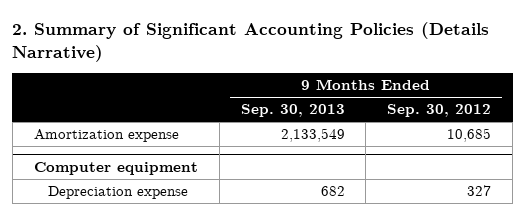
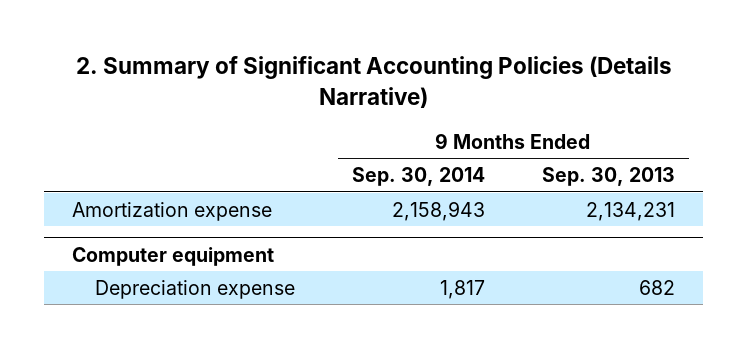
- | 9 Months Ended Sep. 30, 2013 | 9 Months Ended Sep. 30, 2012
+ | 9 Months Ended Sep. 30, 2014 | 9 Months Ended Sep. 30, 2013
- Amortization expense | 2,133,549 | 10,685
+ Amortization expense | 2,158,943 | 2,134,231

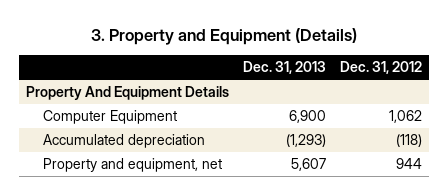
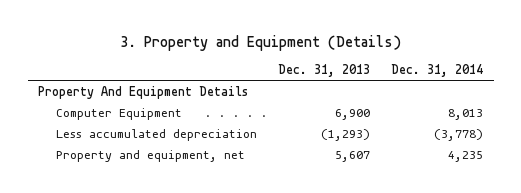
- | Dec. 31, 2013 | Dec. 31, 2012
+ | Dec. 31, 2013 | Dec. 31, 2014
- Accumulated depreciation | (1,293) | (118)
+ Less accumulated depreciation | (1,293) | (3,778)

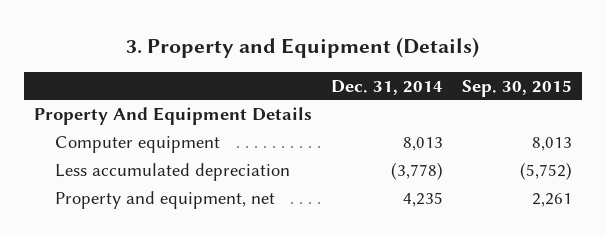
- | Dec. 31, 2013 | Dec. 31, 2014
+ | Dec. 31, 2014 | Sep. 30, 2015
- Computer Equipment | 6,900 | 8,013
+ Computer equipment | 8,013 | 8,013

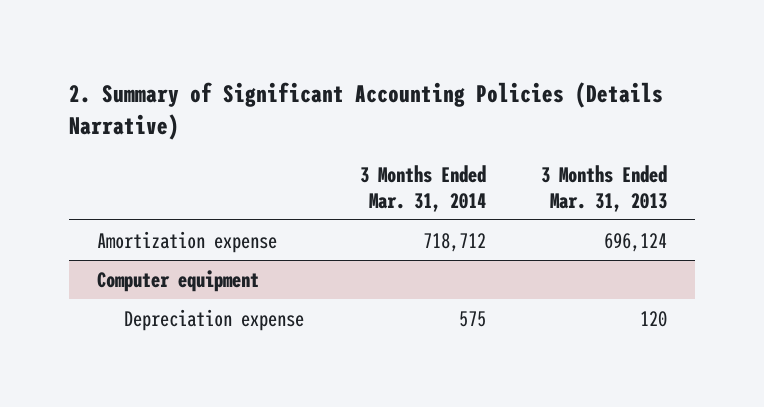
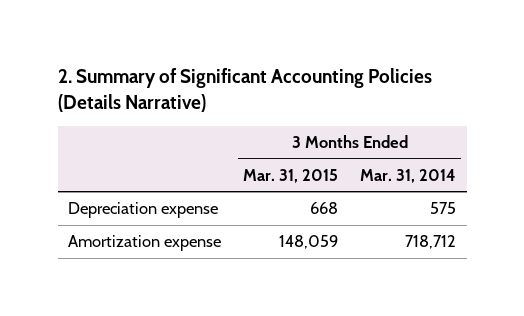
- | 3 Months Ended Mar. 31, 2014 | 3 Months Ended Mar. 31, 2013
+ | 3 Months Ended Mar. 31, 2015 | 3 Months Ended Mar. 31, 2014
- Computer equipment
moved down: Amortization expense | 148,059 | 718,712

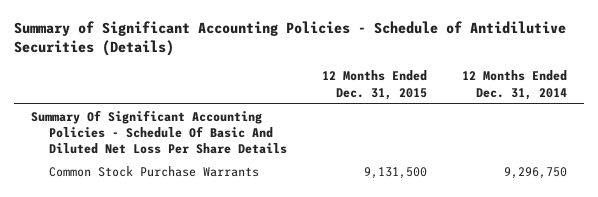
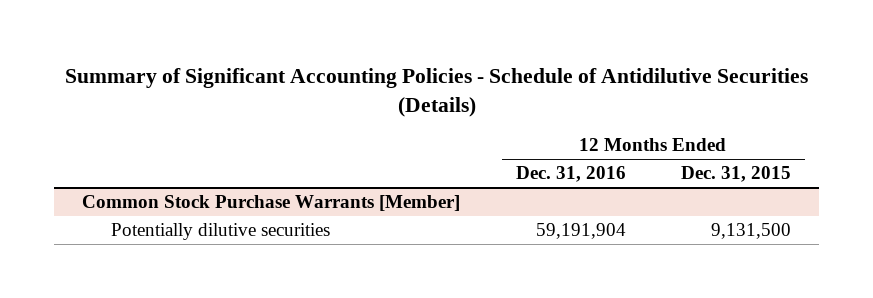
- | 12 Months Ended Dec. 31, 2015 | 12 Months Ended Dec. 31, 2014
+ | 12 Months Ended Dec. 31, 2016 | 12 Months Ended Dec. 31, 2015
- Summary Of Significant Accounting Policies - Schedule Of Basic And Diluted Net Loss Per Share Details
- Common Stock Purchase Warrants | 9,131,500 | 9,296,750
+ Common Stock Purchase Warrants [Member]
+ Potentially dilutive securities | 59,191,904 | 9,131,500

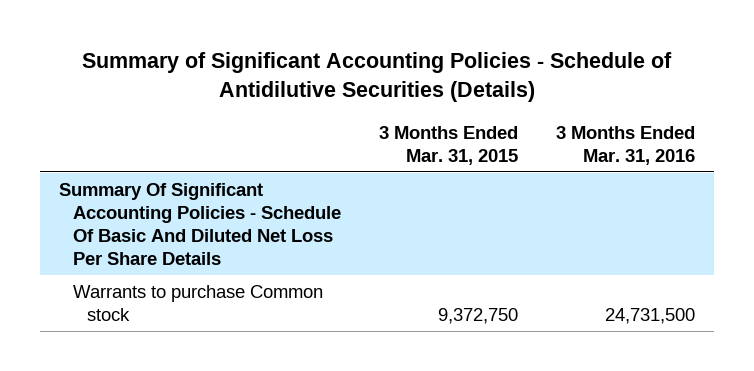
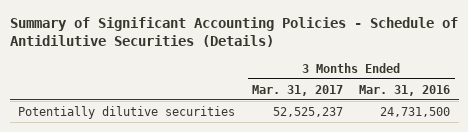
- | 3 Months Ended Mar. 31, 2015 | 3 Months Ended Mar. 31, 2016
+ | 3 Months Ended Mar. 31, 2017 | 3 Months Ended Mar. 31, 2016
- Summary Of Significant Accounting Policies - Schedule Of Basic And Diluted Net Loss Per Share Details
- Warrants to purchase Common stock | 9,372,750 | 24,731,500
+ Potentially dilutive securities | 52,525,237 | 24,731,500

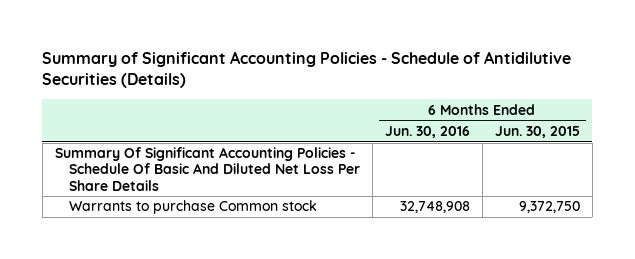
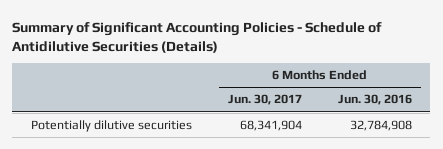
- | 6 Months Ended Jun. 30, 2016 | 6 Months Ended Jun. 30, 2015
+ | 6 Months Ended Jun. 30, 2017 | 6 Months Ended Jun. 30, 2016
- Summary Of Significant Accounting Policies - Schedule Of Basic And Diluted Net Loss Per Share Details
- Warrants to purchase Common stock | 32,748,908 | 9,372,750
+ Potentially dilutive securities | 68,341,904 | 32,784,908

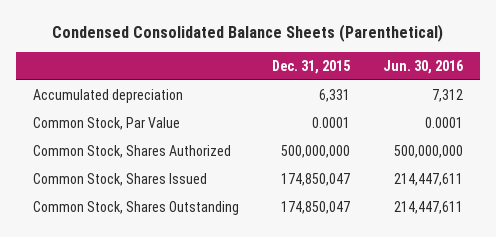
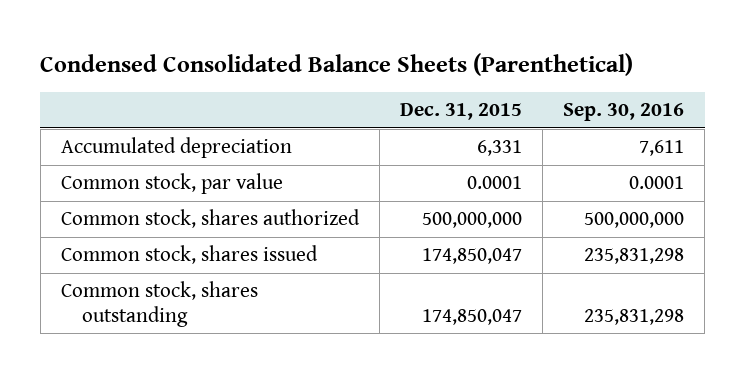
- | Dec. 31, 2015 | Jun. 30, 2016
+ | Dec. 31, 2015 | Sep. 30, 2016
- Common Stock, Par Value | 0.0001 | 0.0001
- Common Stock, Shares Authorized | 500,000,000 | 500,000,000
- Common Stock, Shares Issued | 174,850,047 | 214,447,611
- Common Stock, Shares Outstanding | 174,850,047 | 214,447,611
+ Common stock, par value | 0.0001 | 0.0001
+ Common stock, shares authorized | 500,000,000 | 500,000,000
+ Common stock, shares issued | 174,850,047 | 235,831,298
+ Common stock, shares outstanding | 174,850,047 | 235,831,298

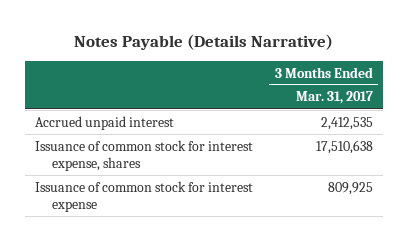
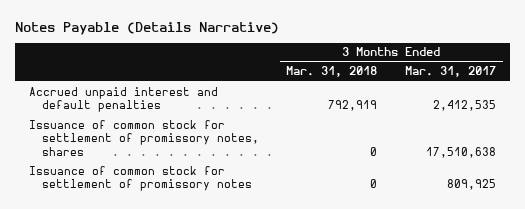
- | 3 Months Ended Mar. 31, 2017
+ | 3 Months Ended Mar. 31, 2018 | 3 Months Ended Mar. 31, 2017
- Accrued unpaid interest | 2,412,535
- Issuance of common stock for interest expense, shares | 17,510,638
- Issuance of common stock for interest expense | 809,925
+ Accrued unpaid interest and default penalties | 792,919 | 2,412,535
+ Issuance of common stock for settlement of promissory notes, shares | 0 | 17,510,638
+ Issuance of common stock for settlement of promissory notes | 0 | 809,925

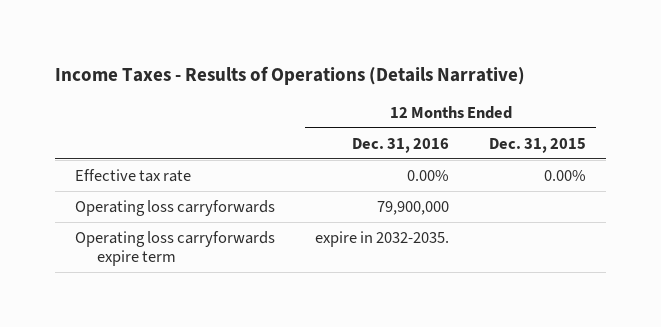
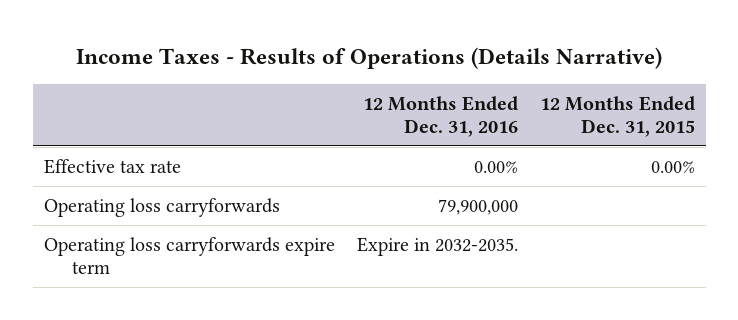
- Operating loss carryforwards expire term | expire in 2032-2035. |
+ Operating loss carryforwards expire term | Expire in 2032-2035. |

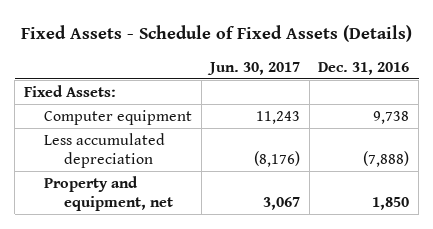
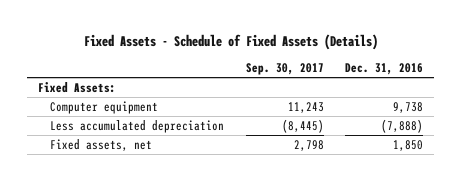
- | Jun. 30, 2017 | Dec. 31, 2016
+ | Sep. 30, 2017 | Dec. 31, 2016
- Property and equipment, net | 3,067 | 1,850
+ Fixed assets, net | 2,798 | 1,850

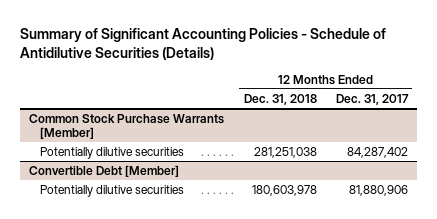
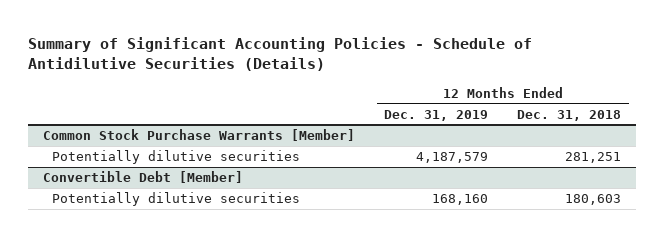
- | 12 Months Ended Dec. 31, 2018 | 12 Months Ended Dec. 31, 2017
+ | 12 Months Ended Dec. 31, 2019 | 12 Months Ended Dec. 31, 2018
@ Common Stock Purchase Warrants [Member]
- Potentially dilutive securities | 281,251,038 | 84,287,402
+ Potentially dilutive securities | 4,187,579 | 281,251
@ Convertible Debt [Member]
- Potentially dilutive securities | 180,603,978 | 81,880,906
+ Potentially dilutive securities | 168,160 | 180,603

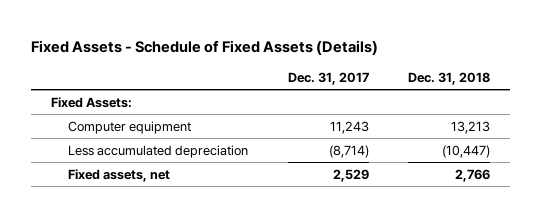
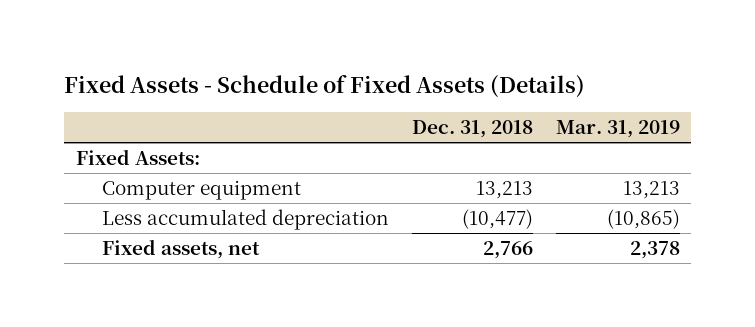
- | Dec. 31, 2017 | Dec. 31, 2018
+ | Dec. 31, 2018 | Mar. 31, 2019
- Less accumulated depreciation | (8,714) | (10,447)
+ Less accumulated depreciation | (10,477) | (10,865)

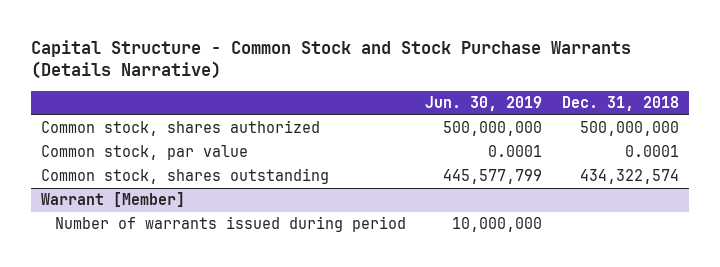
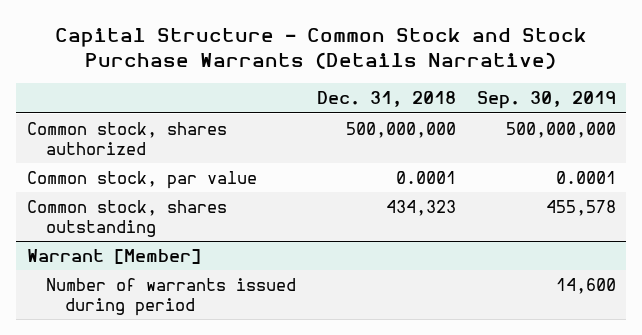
- | Jun. 30, 2019 | Dec. 31, 2018
+ | Dec. 31, 2018 | Sep. 30, 2019
- Common stock, shares outstanding | 445,577,799 | 434,322,574
+ Common stock, shares outstanding | 434,323 | 455,578

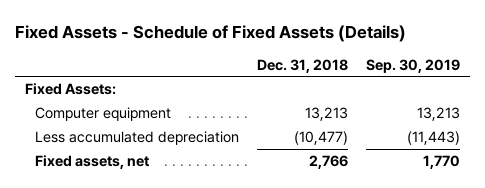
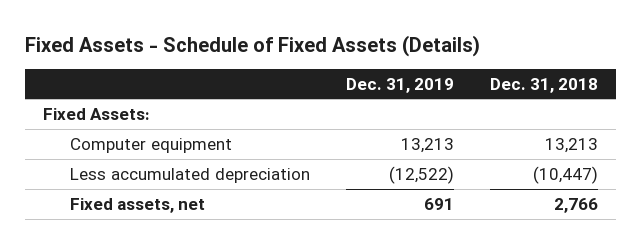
- | Dec. 31, 2018 | Sep. 30, 2019
+ | Dec. 31, 2019 | Dec. 31, 2018
- Less accumulated depreciation | (10,477) | (11,443)
+ Less accumulated depreciation | (12,522) | (10,447)

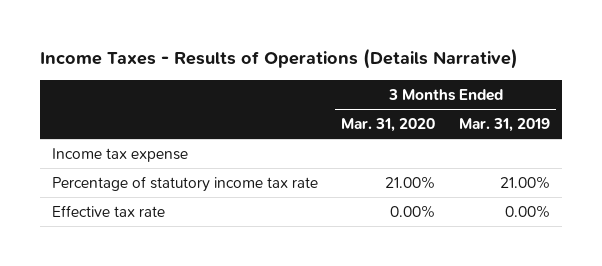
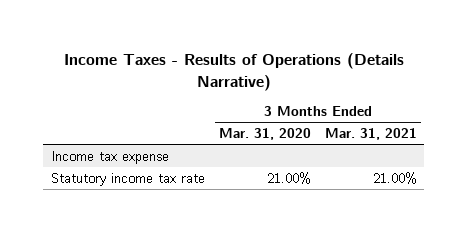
- | 3 Months Ended Mar. 31, 2020 | 3 Months Ended Mar. 31, 2019
+ | 3 Months Ended Mar. 31, 2020 | 3 Months Ended Mar. 31, 2021
- Percentage of statutory income tax rate | 21.00% | 21.00%
- Effective tax rate | 0.00% | 0.00%
+ Statutory income tax rate | 21.00% | 21.00%

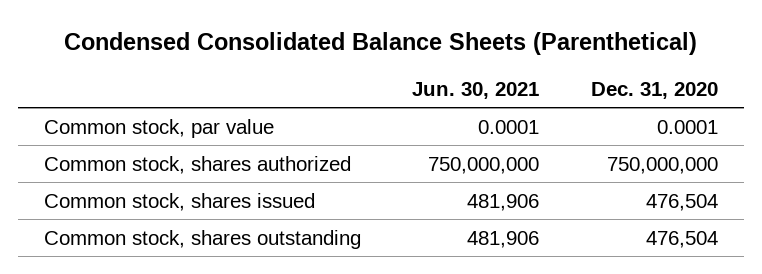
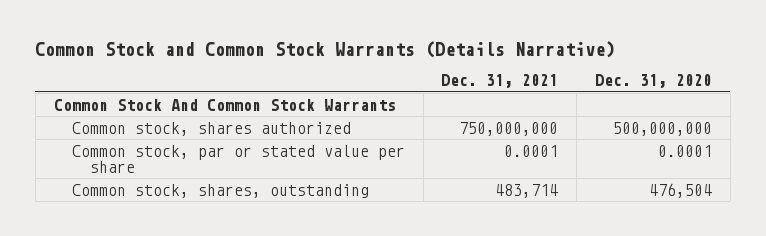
- Condensed Consolidated Balance Sheets (Parenthetical)
+ Common Stock and Common Stock Warrants (Details Narrative)
- | Jun. 30, 2021 | Dec. 31, 2020
+ | Dec. 31, 2021 | Dec. 31, 2020
- Common stock, par value | 0.0001 | 0.0001
- Common stock, shares authorized | 750,000,000 | 750,000,000
- Common stock, shares issued | 481,906 | 476,504
- Common stock, shares outstanding | 481,906 | 476,504
+ Common Stock And Common Stock Warrants
+ Common stock, shares authorized | 750,000,000 | 500,000,000
+ Common stock, par or stated value per share | 0.0001 | 0.0001
+ Common stock, shares, outstanding | 483,714 | 476,504

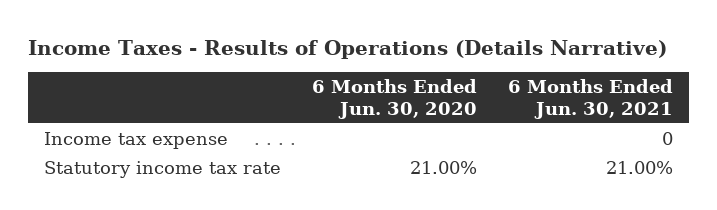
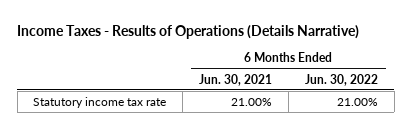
- | 6 Months Ended Jun. 30, 2020 | 6 Months Ended Jun. 30, 2021
+ | 6 Months Ended Jun. 30, 2021 | 6 Months Ended Jun. 30, 2022
- Income tax expense | | 0

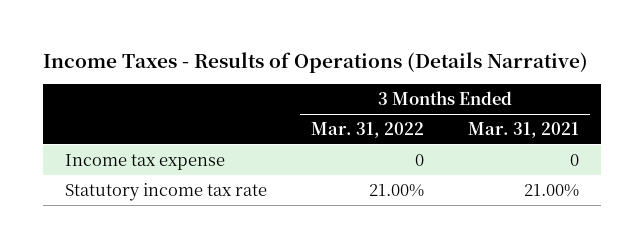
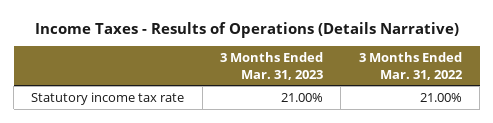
- | 3 Months Ended Mar. 31, 2022 | 3 Months Ended Mar. 31, 2021
+ | 3 Months Ended Mar. 31, 2023 | 3 Months Ended Mar. 31, 2022
- Income tax expense | 0 | 0

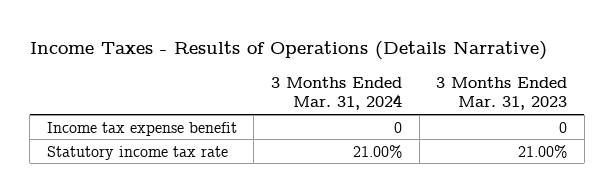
- | 3 Months Ended Mar. 31, 2023 | 3 Months Ended Mar. 31, 2022
+ | 3 Months Ended Mar. 31, 2024 | 3 Months Ended Mar. 31, 2023
+ Income tax expense benefit | 0 | 0

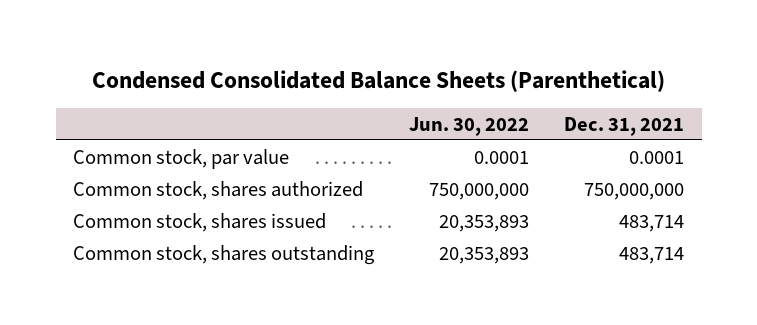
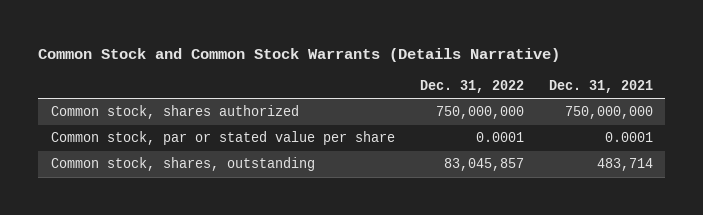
- Condensed Consolidated Balance Sheets (Parenthetical)
+ Common Stock and Common Stock Warrants (Details Narrative)
- | Jun. 30, 2022 | Dec. 31, 2021
+ | Dec. 31, 2022 | Dec. 31, 2021
- Common stock, par value | 0.0001 | 0.0001
- Common stock, shares issued | 20,353,893 | 483,714
- Common stock, shares outstanding | 20,353,893 | 483,714
+ Common stock, par or stated value per share | 0.0001 | 0.0001
+ Common stock, shares, outstanding | 83,045,857 | 483,714

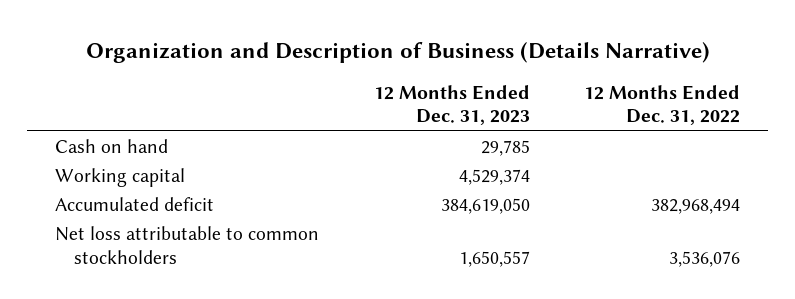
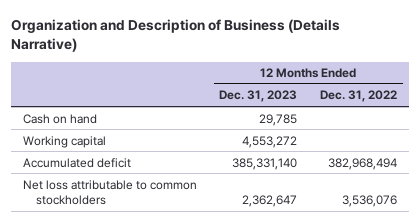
- Working capital | 4,529,374 |
- Accumulated deficit | 384,619,050 | 382,968,494
- Net loss attributable to common stockholders | 1,650,557 | 3,536,076
+ Working capital | 4,553,272 |
+ Accumulated deficit | 385,331,140 | 382,968,494
+ Net loss attributable to common stockholders | 2,362,647 | 3,536,076

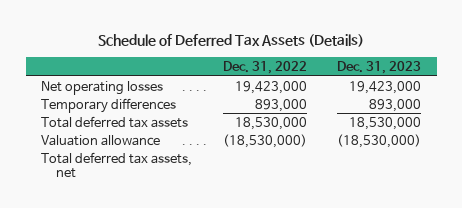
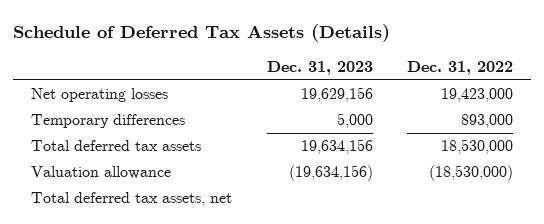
- | Dec. 31, 2022 | Dec. 31, 2023
+ | Dec. 31, 2023 | Dec. 31, 2022
- Net operating losses | 19,423,000 | 19,423,000
- Temporary differences | 893,000 | 893,000
- Total deferred tax assets | 18,530,000 | 18,530,000
- Valuation allowance | (18,530,000) | (18,530,000)
+ Net operating losses | 19,629,156 | 19,423,000
+ Temporary differences | 5,000 | 893,000
+ Total deferred tax assets | 19,634,156 | 18,530,000
+ Valuation allowance | (19,634,156) | (18,530,000)

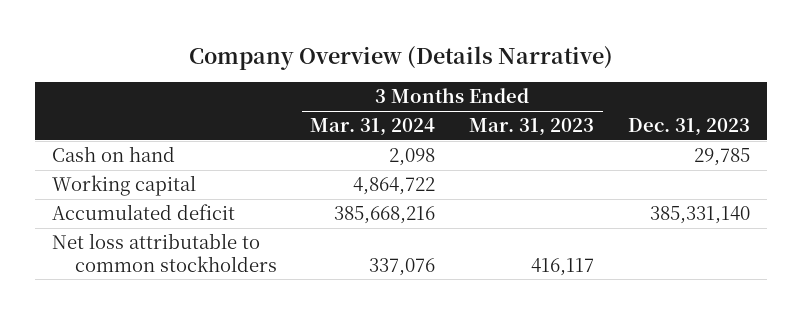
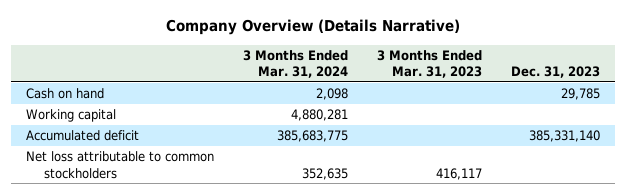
- Working capital | 4,864,722 | |
- Accumulated deficit | 385,668,216 | | 385,331,140
- Net loss attributable to common stockholders | 337,076 | 416,117 |
+ Working capital | 4,880,281 | |
+ Accumulated deficit | 385,683,775 | | 385,331,140
+ Net loss attributable to common stockholders | 352,635 | 416,117 |

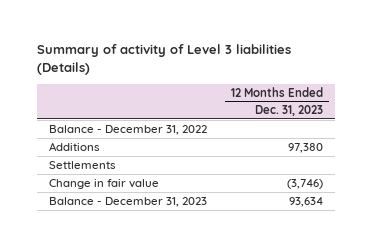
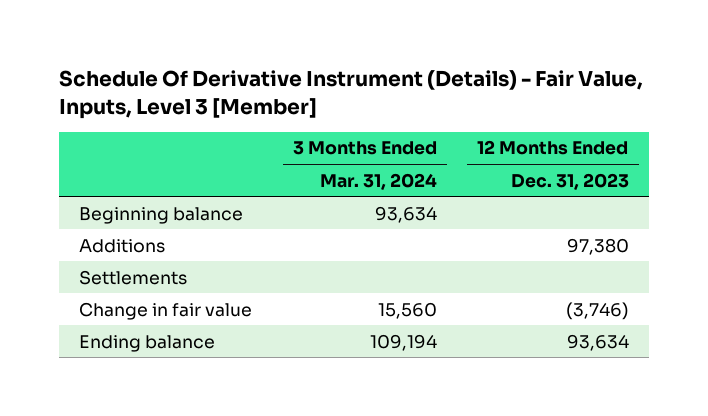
- Summary of activity of Level 3 liabilities (Details)
+ Schedule Of Derivative Instrument (Details) - Fair Value, Inputs, Level 3 [Member]
- | 12 Months Ended Dec. 31, 2023
+ | 3 Months Ended Mar. 31, 2024 | 12 Months Ended Dec. 31, 2023
- Balance - December 31, 2022
+ Beginning balance | 93,634 |
- Balance - December 31, 2023 | 93,634
+ Ending balance | 109,194 | 93,634

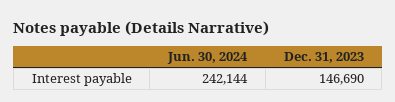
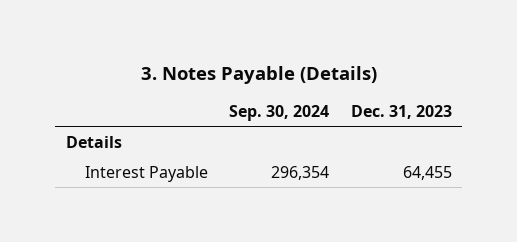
- Notes payable (Details Narrative)
+ 3. Notes Payable (Details)
- | Jun. 30, 2024 | Dec. 31, 2023
+ | Sep. 30, 2024 | Dec. 31, 2023
- Interest payable | 242,144 | 146,690
+ Details
+ Interest Payable | 296,354 | 64,455

